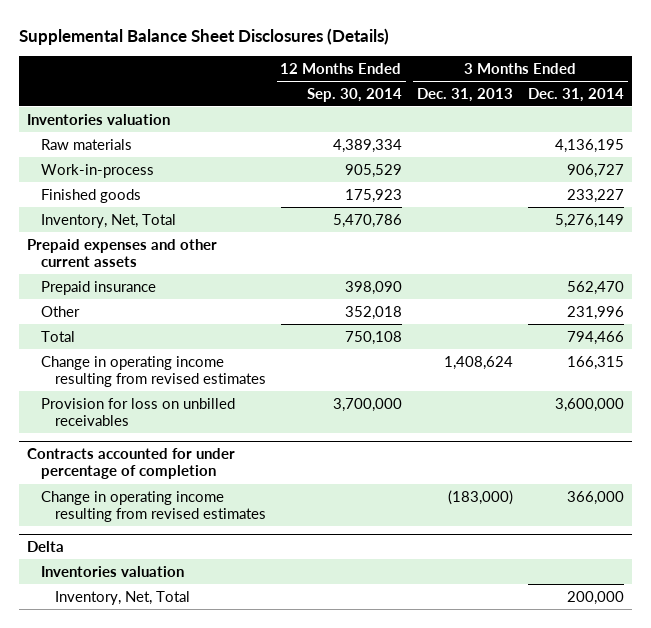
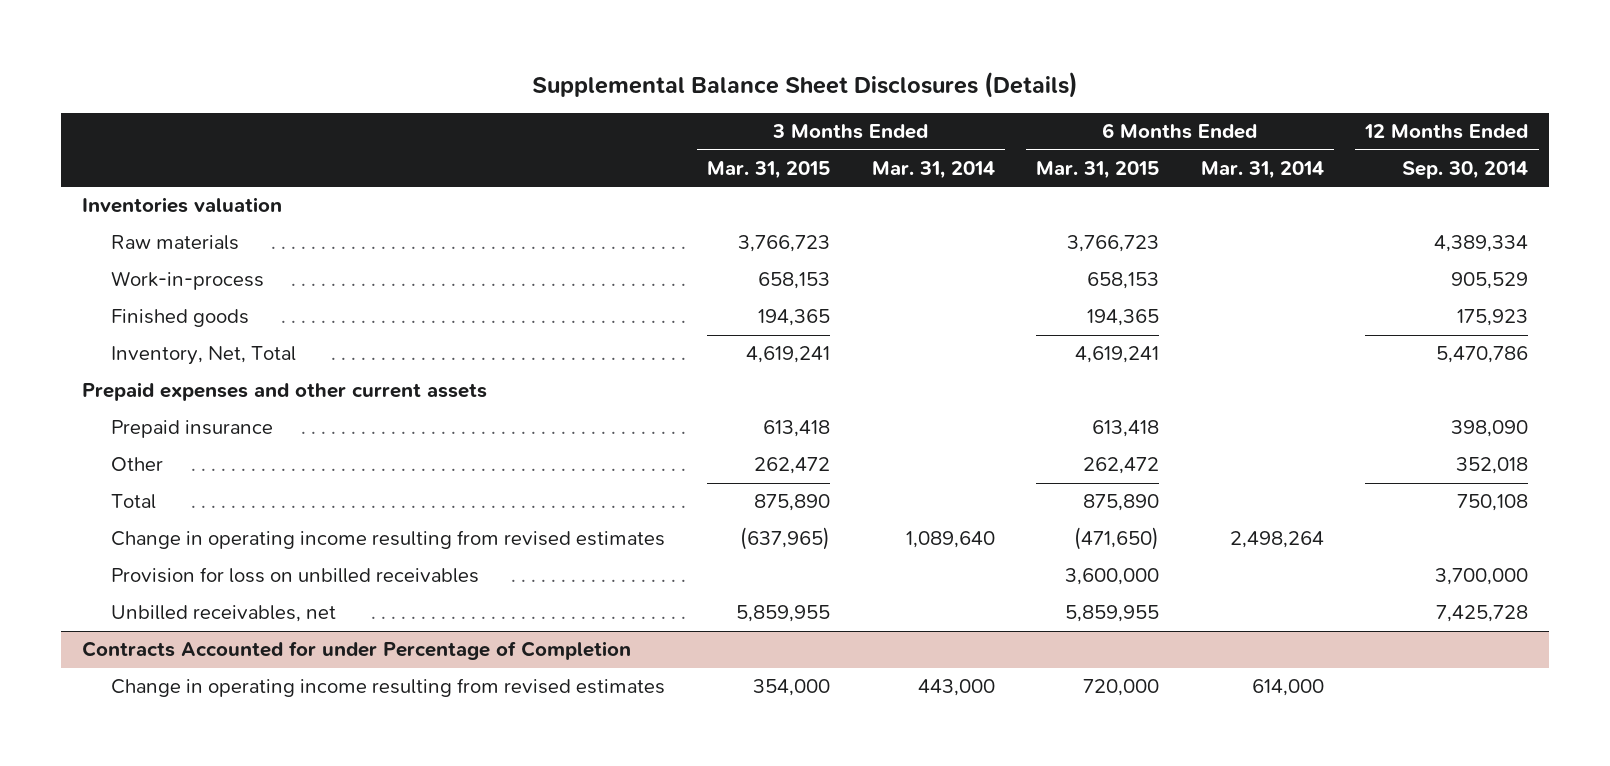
- | 12 Months Ended Sep. 30, 2014 | 3 Months Ended Dec. 31, 2013 | 3 Months Ended Dec. 31, 2014
+ | 3 Months Ended Mar. 31, 2015 | 3 Months Ended Mar. 31, 2014 | 6 Months Ended Mar. 31, 2015 | 6 Months Ended Mar. 31, 2014 | 12 Months Ended Sep. 30, 2014
- Contracts accounted for under percentage of completion
+ Unbilled receivables, net | 5,859,955 | | 5,859,955 | | 7,425,728
+ Contracts Accounted for under Percentage of Completion
- Delta
- Inventories valuation
- Inventory, Net, Total | | | 200,000

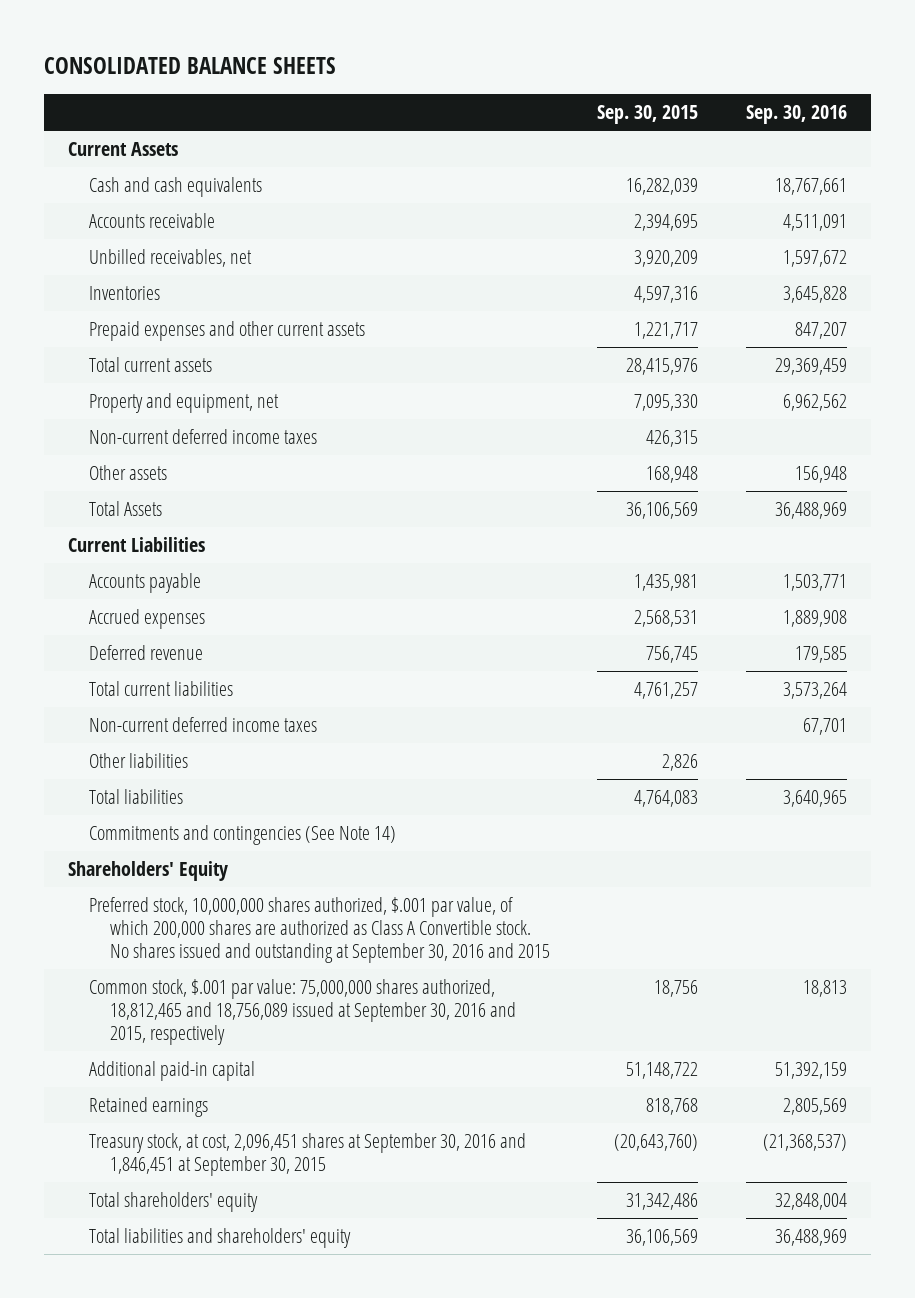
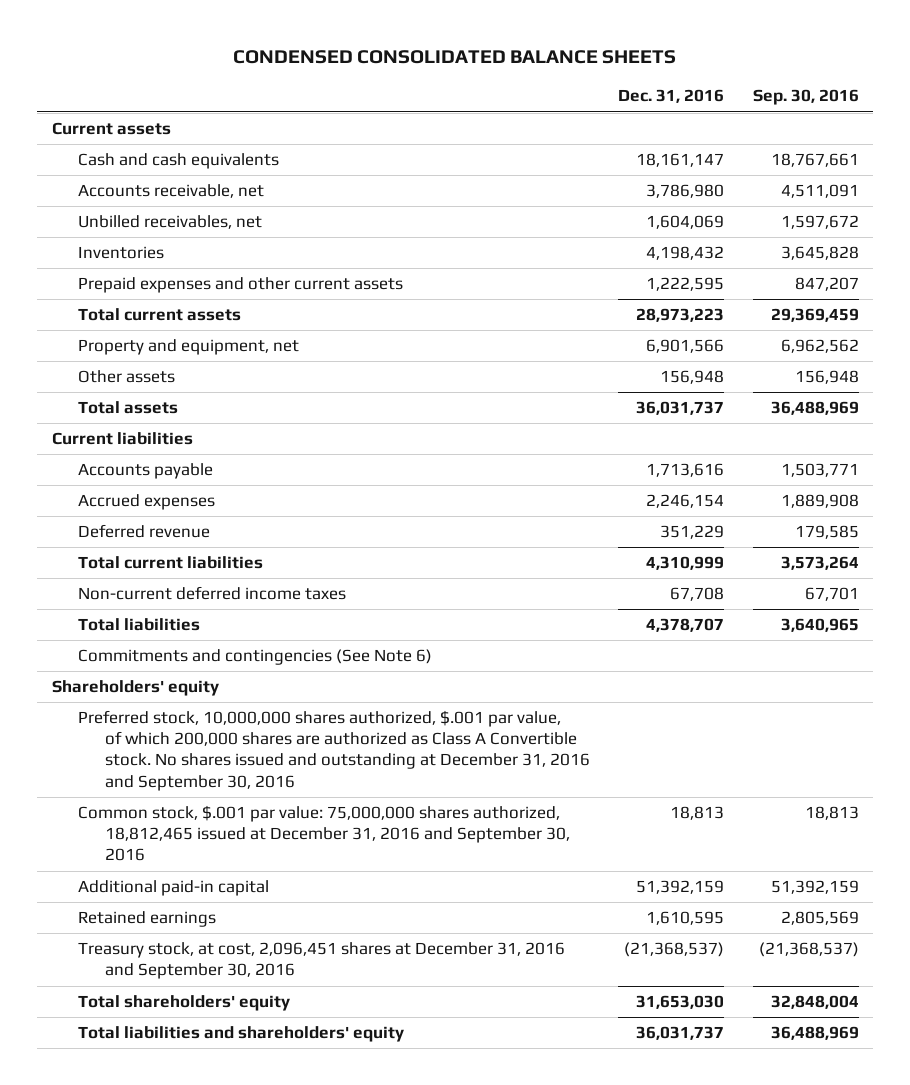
- CONSOLIDATED BALANCE SHEETS
+ CONDENSED CONSOLIDATED BALANCE SHEETS
- | Sep. 30, 2015 | Sep. 30, 2016
+ | Dec. 31, 2016 | Sep. 30, 2016
- Current Assets
+ Current assets
- Accounts receivable | 2,394,695 | 4,511,091
+ Accounts receivable, net | 3,786,980 | 4,511,091
- Non-current deferred income taxes | 426,315 |
- Total Assets | 36,106,569 | 36,488,969
- Current Liabilities
+ Total assets | 36,031,737 | 36,488,969
+ Current liabilities
- Other liabilities | 2,826 |
- Commitments and contingencies (See Note 14)
- Shareholders' Equity
- Preferred stock, 10,000,000 shares authorized, $.001 par value, of which 200,000 shares are authorized as Class A Convertible stock. No shares issued and outstanding at September 30, 2016 and 2015
- Common stock, $.001 par value: 75,000,000 shares authorized, 18,812,465 and 18,756,089 issued at September 30, 2016 and 2015, respectively | 18,756 | 18,813
+ Commitments and contingencies (See Note 6)
+ Shareholders' equity
+ Preferred stock, 10,000,000 shares authorized, $.001 par value, of which 200,000 shares are authorized as Class A Convertible stock. No shares issued and outstanding at December 31, 2016 and September 30, 2016
+ Common stock, $.001 par value: 75,000,000 shares authorized, 18,812,465 issued at December 31, 2016 and September 30, 2016 | 18,813 | 18,813
- Treasury stock, at cost, 2,096,451 shares at September 30, 2016 and 1,846,451 at September 30, 2015 | (20,643,760) | (21,368,537)
+ Treasury stock, at cost, 2,096,451 shares at December 31, 2016 and September 30, 2016 | (21,368,537) | (21,368,537)

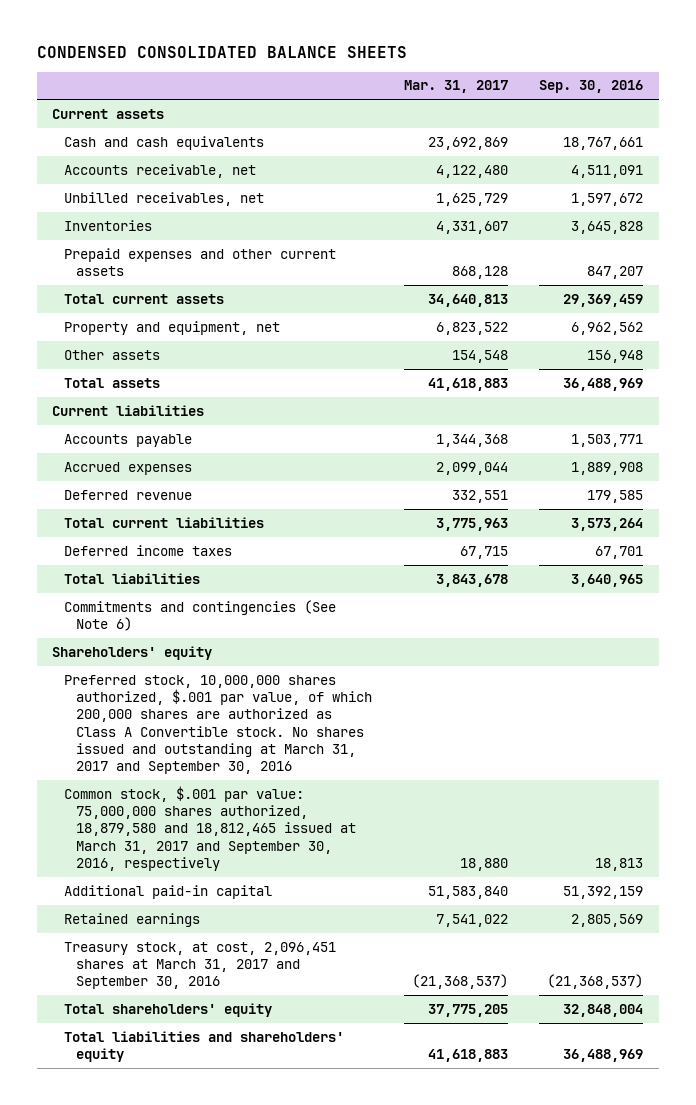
- | Dec. 31, 2016 | Sep. 30, 2016
+ | Mar. 31, 2017 | Sep. 30, 2016
- Non-current deferred income taxes | 67,708 | 67,701
+ Deferred income taxes | 67,715 | 67,701
- Preferred stock, 10,000,000 shares authorized, $.001 par value, of which 200,000 shares are authorized as Class A Convertible stock. No shares issued and outstanding at December 31, 2016 and September 30, 2016
- Common stock, $.001 par value: 75,000,000 shares authorized, 18,812,465 issued at December 31, 2016 and September 30, 2016 | 18,813 | 18,813
+ Preferred stock, 10,000,000 shares authorized, $.001 par value, of which 200,000 shares are authorized as Class A Convertible stock. No shares issued and outstanding at March 31, 2017 and September 30, 2016
+ Common stock, $.001 par value: 75,000,000 shares authorized, 18,879,580 and 18,812,465 issued at March 31, 2017 and September 30, 2016, respectively | 18,880 | 18,813
- Treasury stock, at cost, 2,096,451 shares at December 31, 2016 and September 30, 2016 | (21,368,537) | (21,368,537)
+ Treasury stock, at cost, 2,096,451 shares at March 31, 2017 and September 30, 2016 | (21,368,537) | (21,368,537)

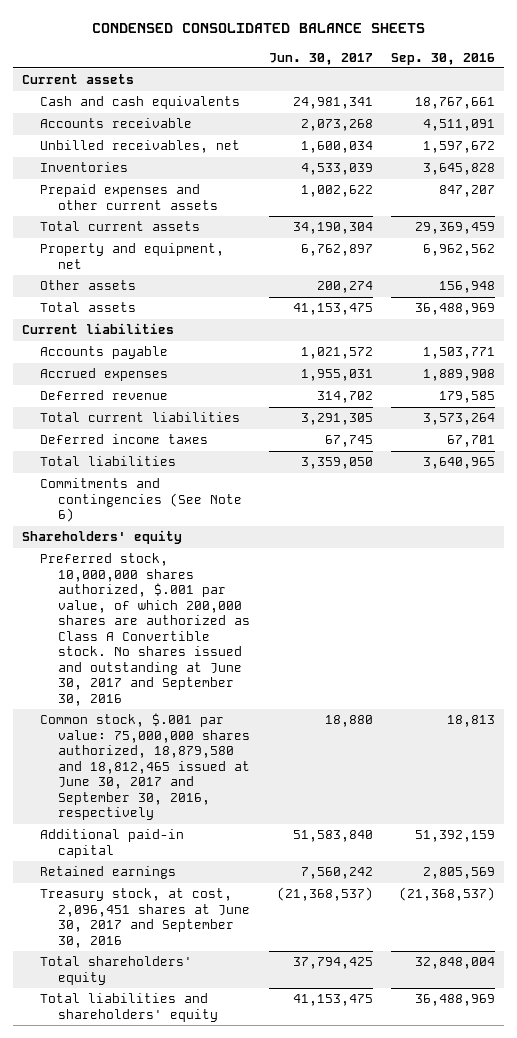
- | Mar. 31, 2017 | Sep. 30, 2016
+ | Jun. 30, 2017 | Sep. 30, 2016
- Accounts receivable, net | 4,122,480 | 4,511,091
+ Accounts receivable | 2,073,268 | 4,511,091
- Preferred stock, 10,000,000 shares authorized, $.001 par value, of which 200,000 shares are authorized as Class A Convertible stock. No shares issued and outstanding at March 31, 2017 and September 30, 2016
- Common stock, $.001 par value: 75,000,000 shares authorized, 18,879,580 and 18,812,465 issued at March 31, 2017 and September 30, 2016, respectively | 18,880 | 18,813
+ Preferred stock, 10,000,000 shares authorized, $.001 par value, of which 200,000 shares are authorized as Class A Convertible stock. No shares issued and outstanding at June 30, 2017 and September 30, 2016
+ Common stock, $.001 par value: 75,000,000 shares authorized, 18,879,580 and 18,812,465 issued at June 30, 2017 and September 30, 2016, respectively | 18,880 | 18,813
- Treasury stock, at cost, 2,096,451 shares at March 31, 2017 and September 30, 2016 | (21,368,537) | (21,368,537)
+ Treasury stock, at cost, 2,096,451 shares at June 30, 2017 and September 30, 2016 | (21,368,537) | (21,368,537)

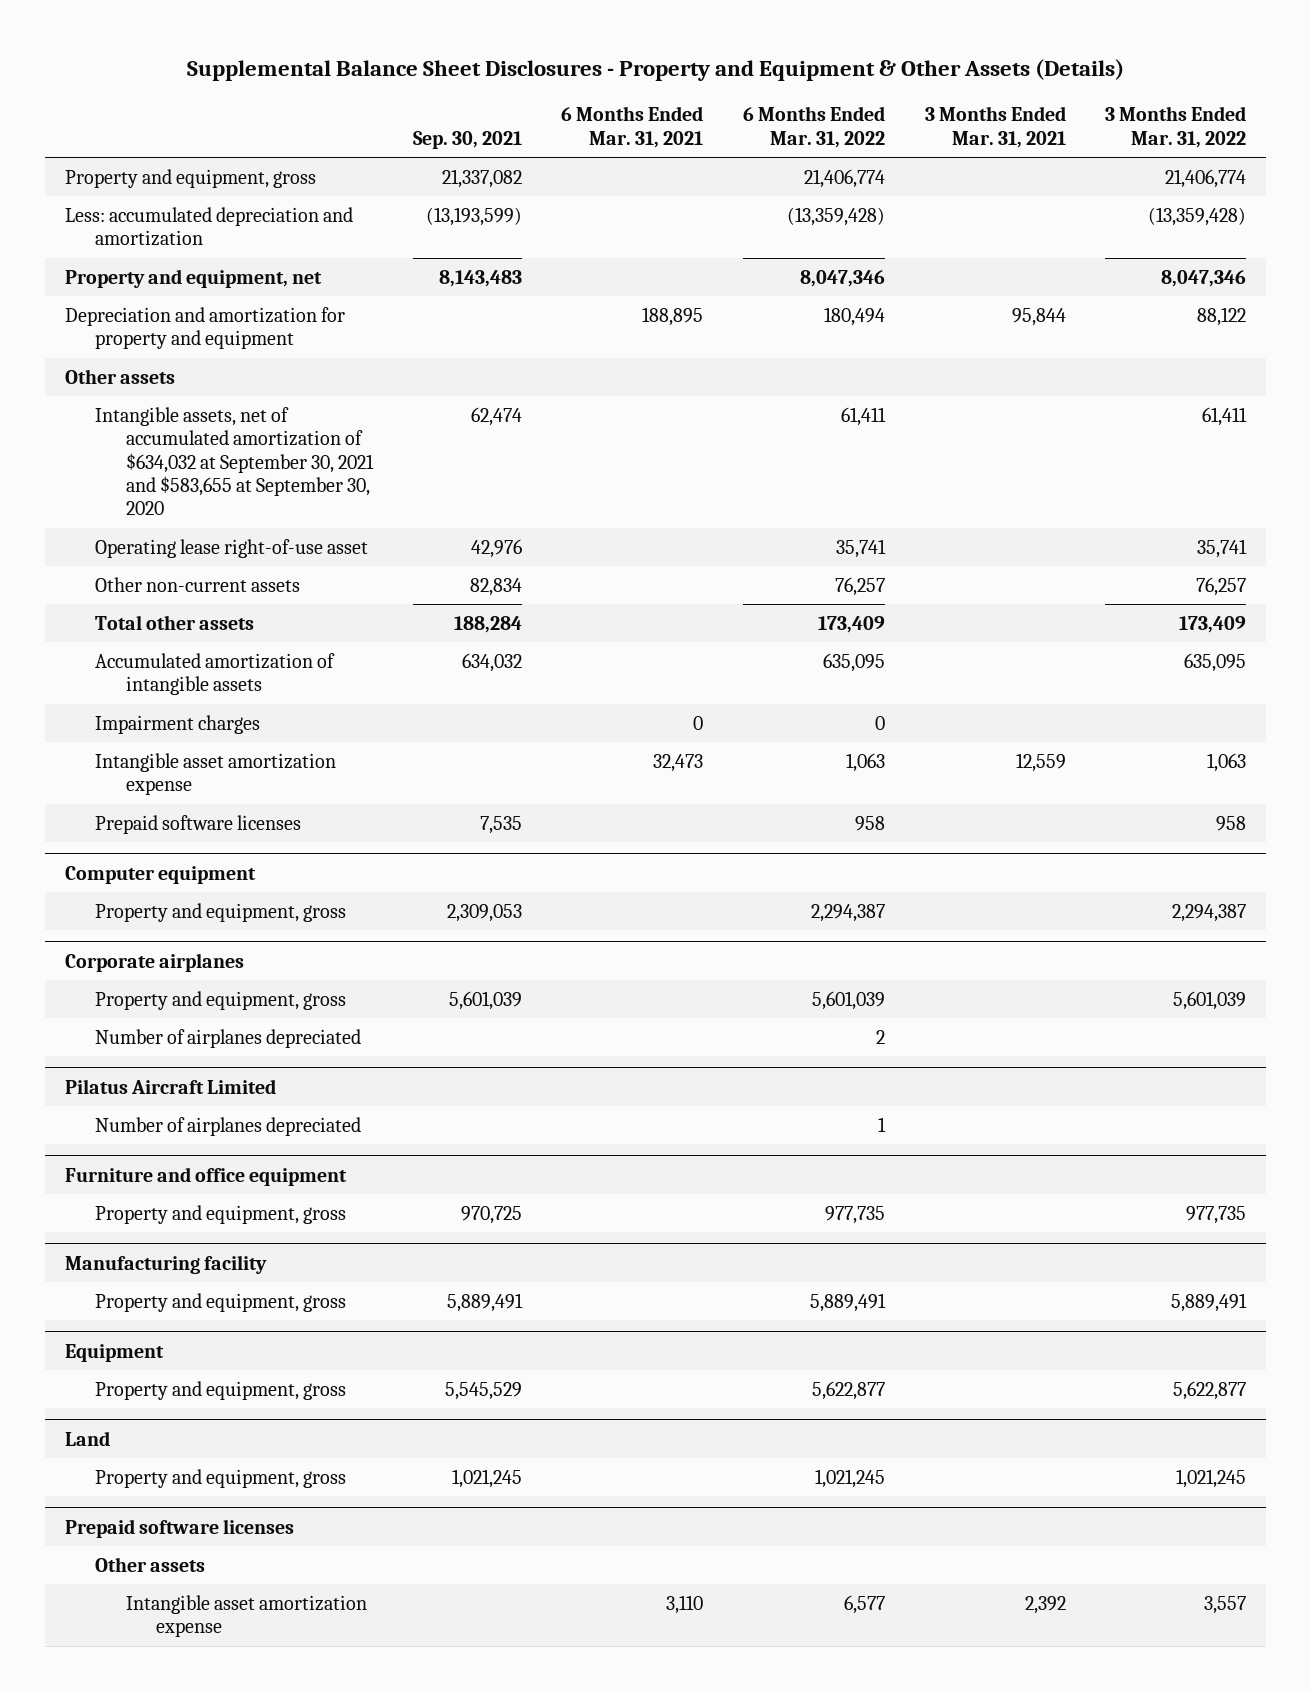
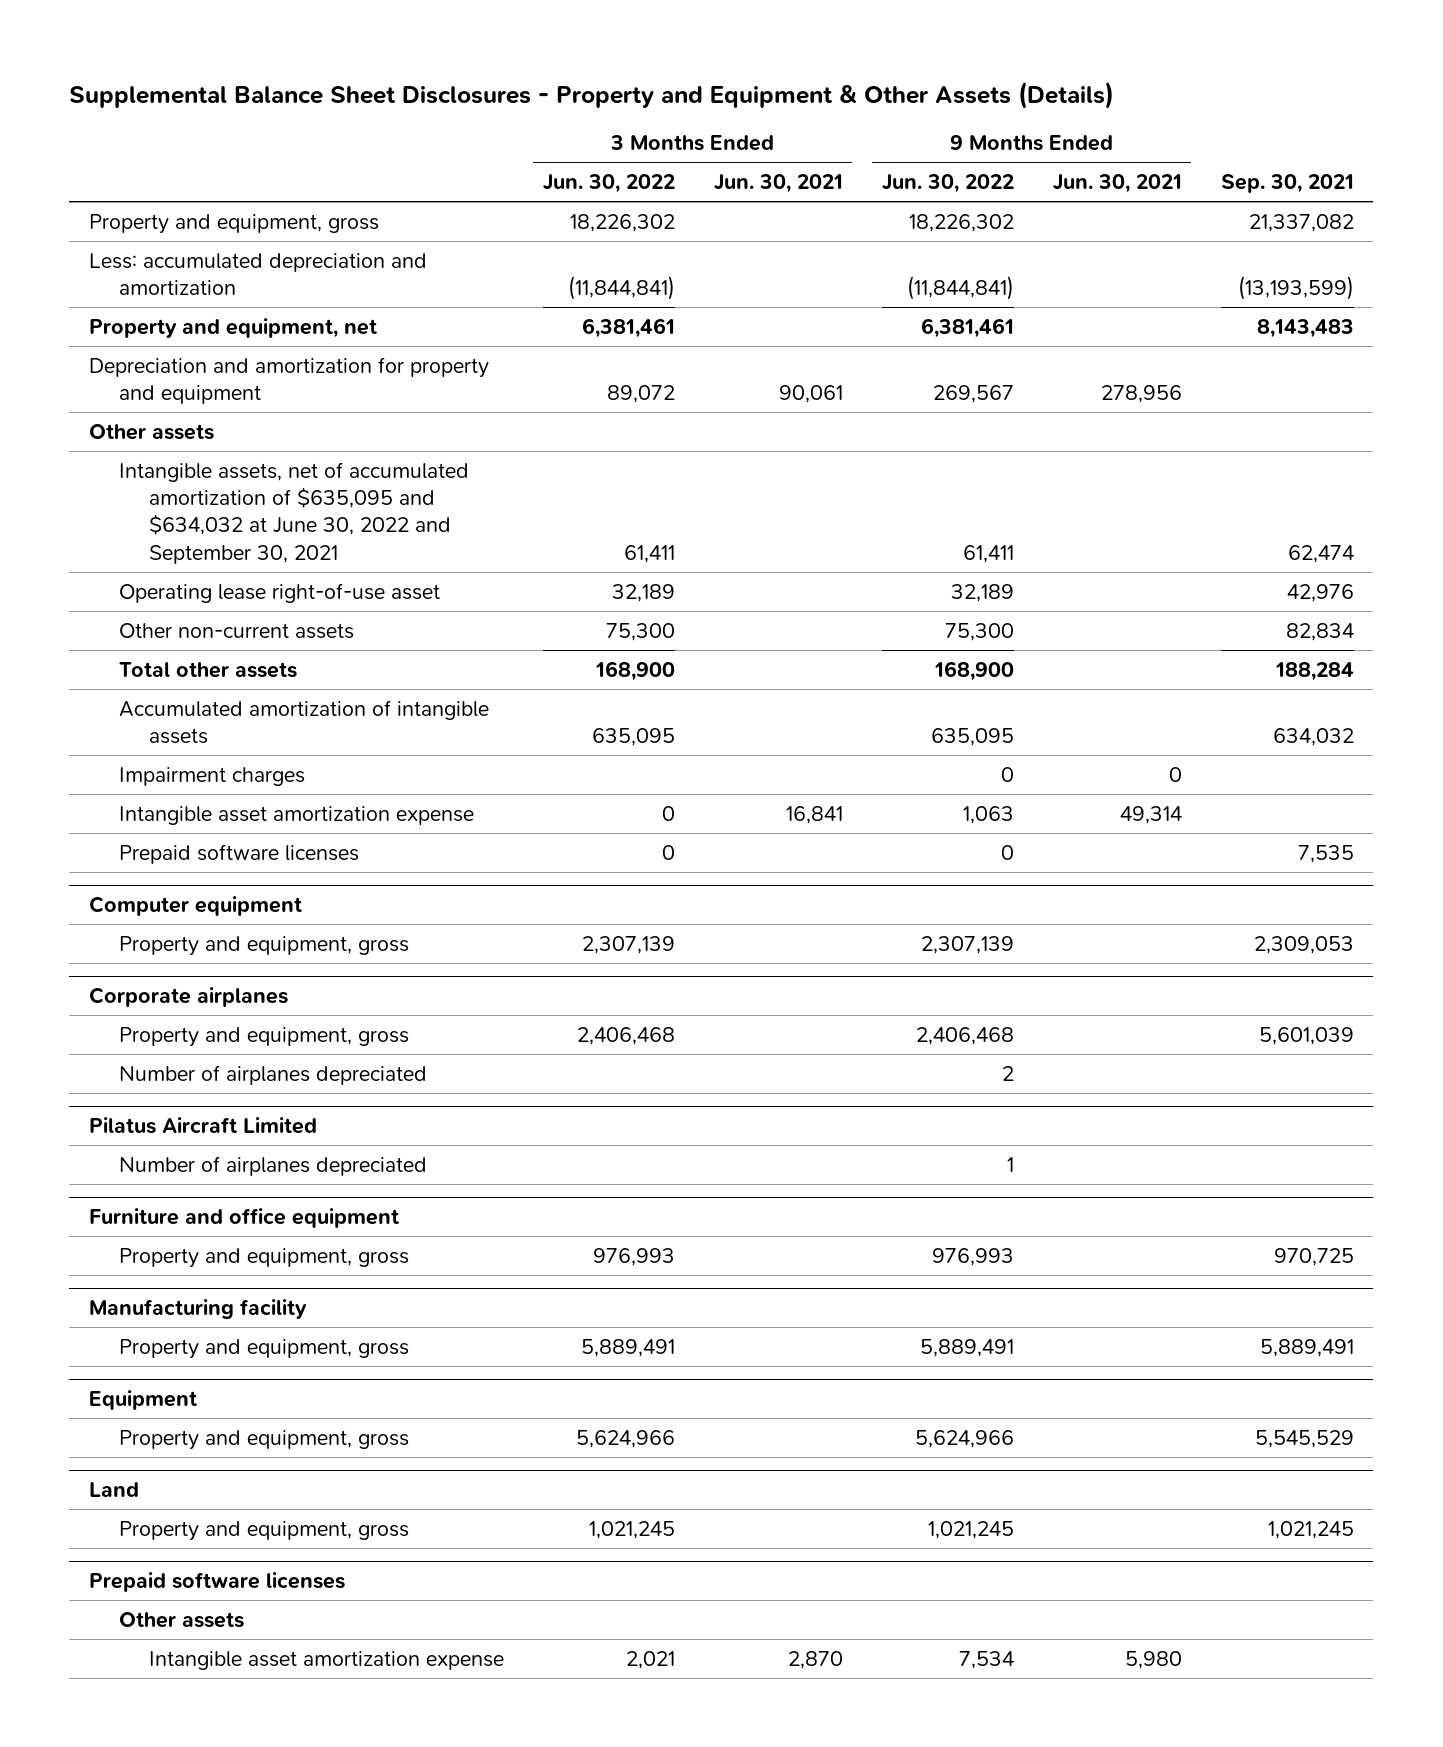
- | Sep. 30, 2021 | 6 Months Ended Mar. 31, 2021 | 6 Months Ended Mar. 31, 2022 | 3 Months Ended Mar. 31, 2021 | 3 Months Ended Mar. 31, 2022
+ | 3 Months Ended Jun. 30, 2022 | 3 Months Ended Jun. 30, 2021 | 9 Months Ended Jun. 30, 2022 | 9 Months Ended Jun. 30, 2021 | Sep. 30, 2021
- Intangible assets, net of accumulated amortization of $634,032 at September 30, 2021 and $583,655 at September 30, 2020 | 62,474 | | 61,411 | | 61,411
+ Intangible assets, net of accumulated amortization of $635,095 and $634,032 at June 30, 2022 and September 30, 2021 | 61,411 | | 61,411 | | 62,474

